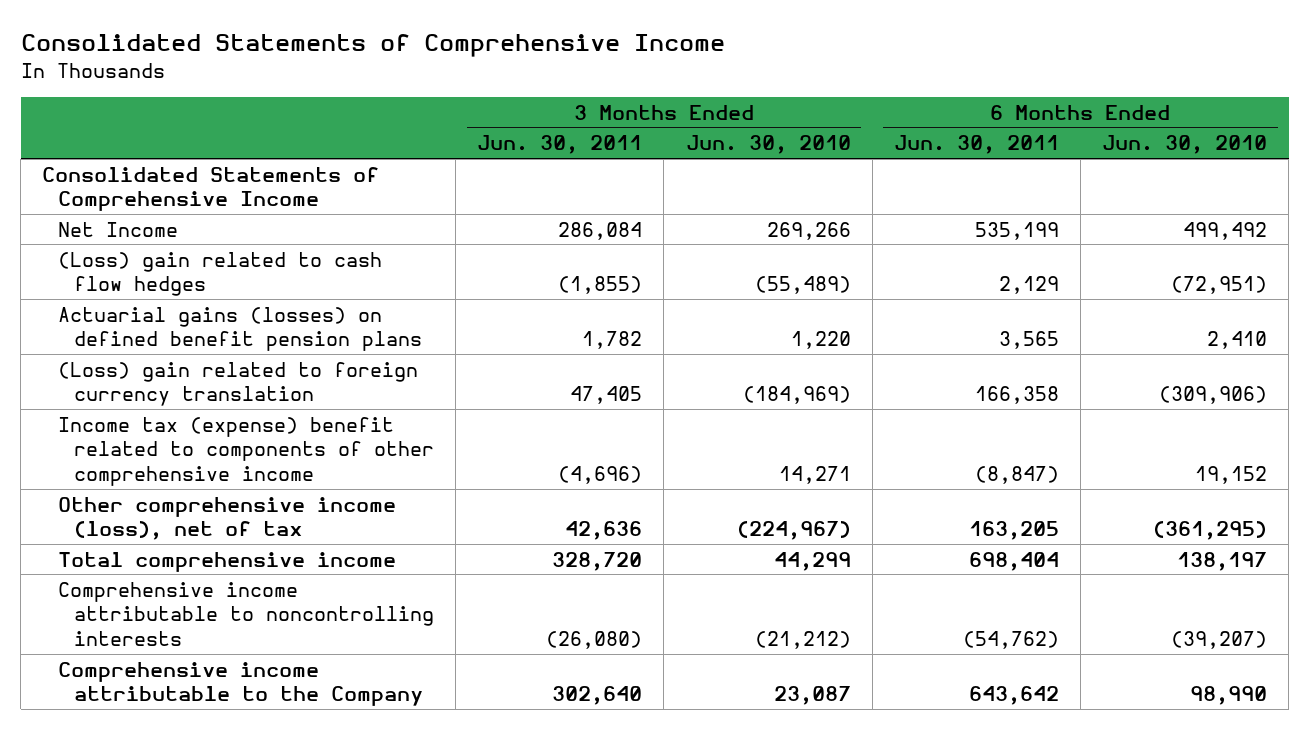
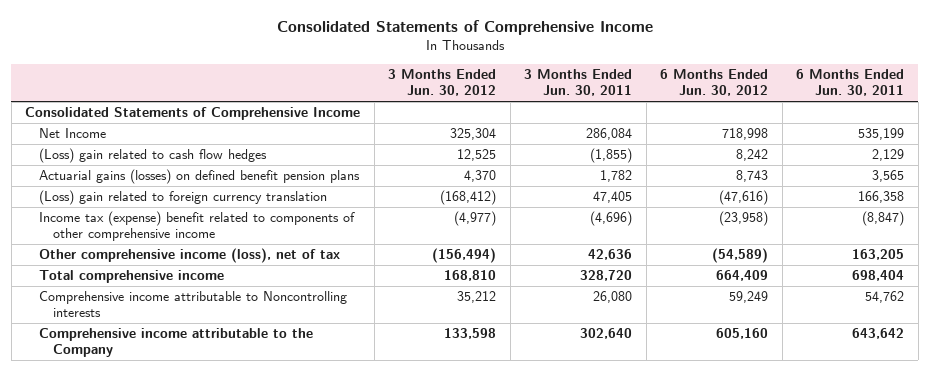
- | 3 Months Ended Jun. 30, 2011 | 3 Months Ended Jun. 30, 2010 | 6 Months Ended Jun. 30, 2011 | 6 Months Ended Jun. 30, 2010
+ | 3 Months Ended Jun. 30, 2012 | 3 Months Ended Jun. 30, 2011 | 6 Months Ended Jun. 30, 2012 | 6 Months Ended Jun. 30, 2011
- Comprehensive income attributable to noncontrolling interests | (26,080) | (21,212) | (54,762) | (39,207)
+ Comprehensive income attributable to Noncontrolling interests | 35,212 | 26,080 | 59,249 | 54,762

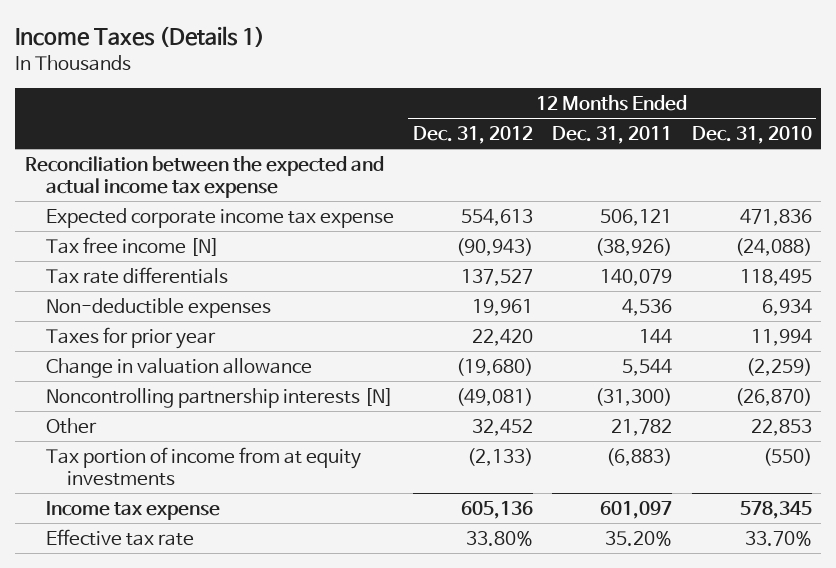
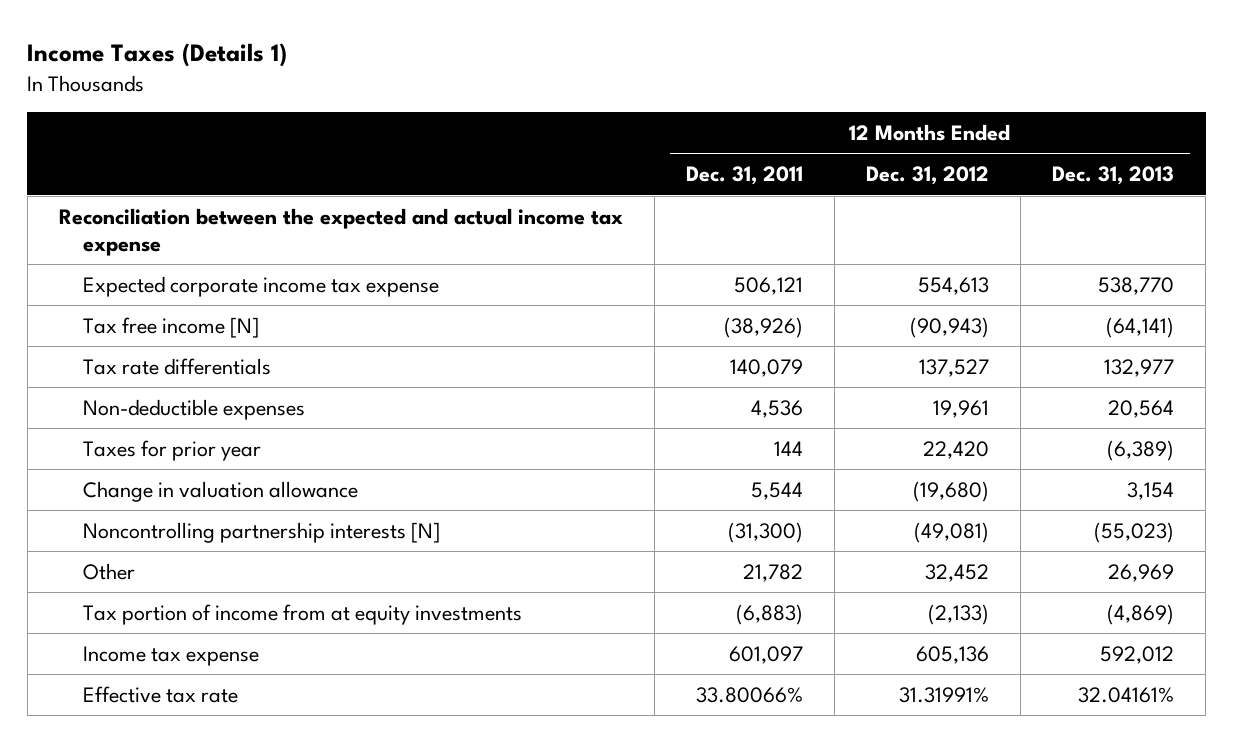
- | 12 Months Ended Dec. 31, 2012 | 12 Months Ended Dec. 31, 2011 | 12 Months Ended Dec. 31, 2010
+ | 12 Months Ended Dec. 31, 2011 | 12 Months Ended Dec. 31, 2012 | 12 Months Ended Dec. 31, 2013
- Effective tax rate | 33.80% | 35.20% | 33.70%
+ Effective tax rate | 33.80066% | 31.31991% | 32.04161%

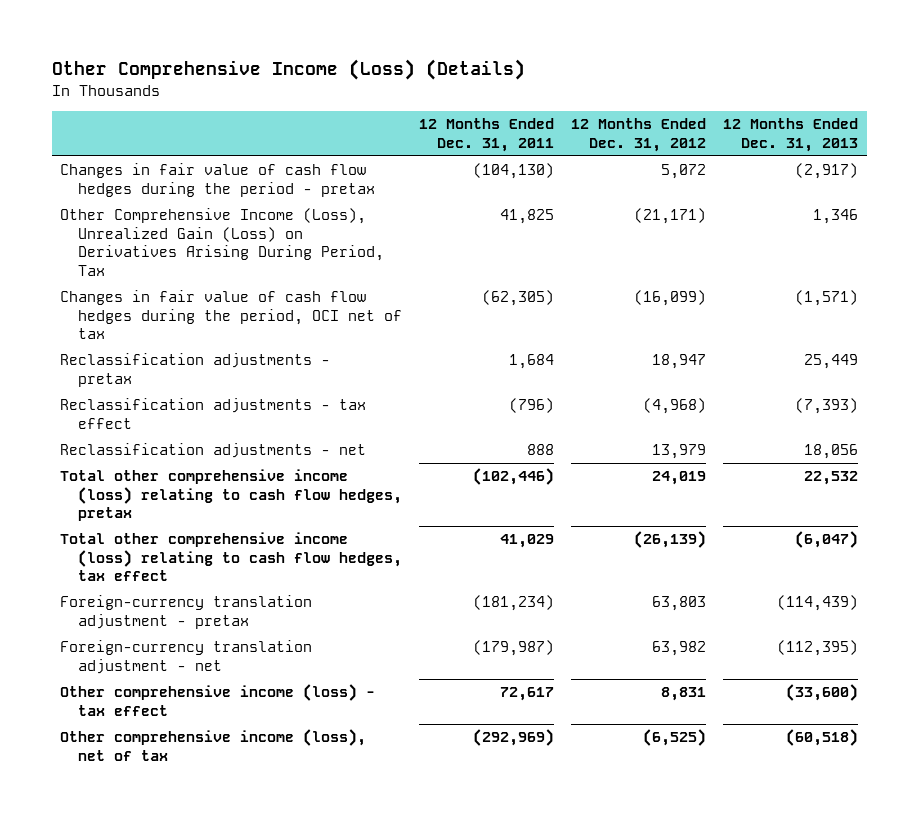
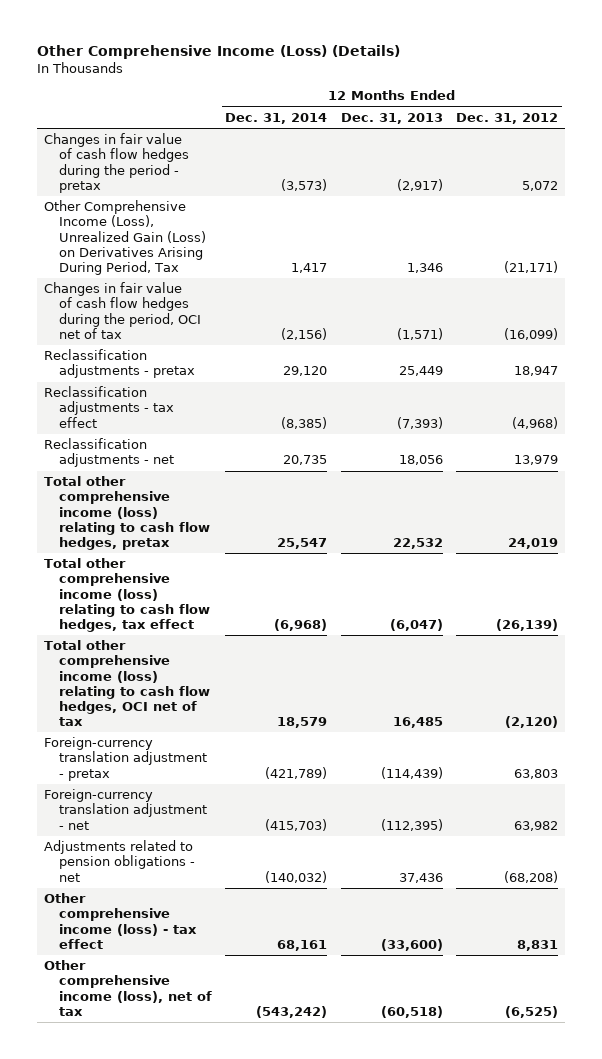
- | 12 Months Ended Dec. 31, 2011 | 12 Months Ended Dec. 31, 2012 | 12 Months Ended Dec. 31, 2013
+ | 12 Months Ended Dec. 31, 2014 | 12 Months Ended Dec. 31, 2013 | 12 Months Ended Dec. 31, 2012
+ Total other comprehensive income (loss) relating to cash flow hedges, OCI net of tax | 18,579 | 16,485 | (2,120)
+ Adjustments related to pension obligations - net | (140,032) | 37,436 | (68,208)

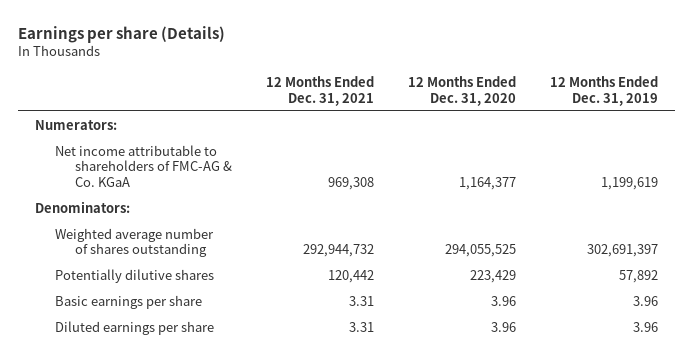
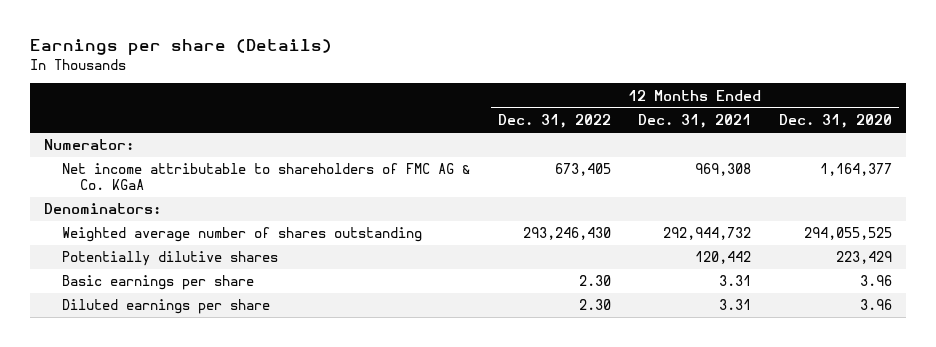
- | 12 Months Ended Dec. 31, 2021 | 12 Months Ended Dec. 31, 2020 | 12 Months Ended Dec. 31, 2019
+ | 12 Months Ended Dec. 31, 2022 | 12 Months Ended Dec. 31, 2021 | 12 Months Ended Dec. 31, 2020
- Numerators:
- Net income attributable to shareholders of FMC-AG & Co. KGaA | 969,308 | 1,164,377 | 1,199,619
+ Numerator:
+ Net income attributable to shareholders of FMC AG & Co. KGaA | 673,405 | 969,308 | 1,164,377

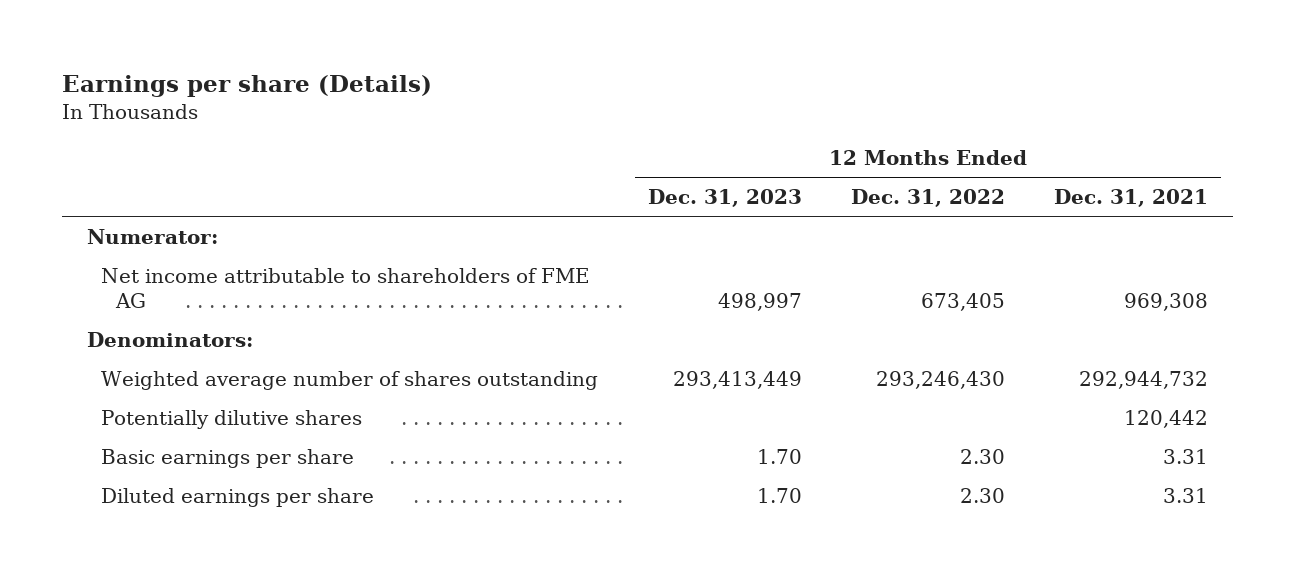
- | 12 Months Ended Dec. 31, 2022 | 12 Months Ended Dec. 31, 2021 | 12 Months Ended Dec. 31, 2020
+ | 12 Months Ended Dec. 31, 2023 | 12 Months Ended Dec. 31, 2022 | 12 Months Ended Dec. 31, 2021
- Net income attributable to shareholders of FMC AG & Co. KGaA | 673,405 | 969,308 | 1,164,377
+ Net income attributable to shareholders of FME AG | 498,997 | 673,405 | 969,308

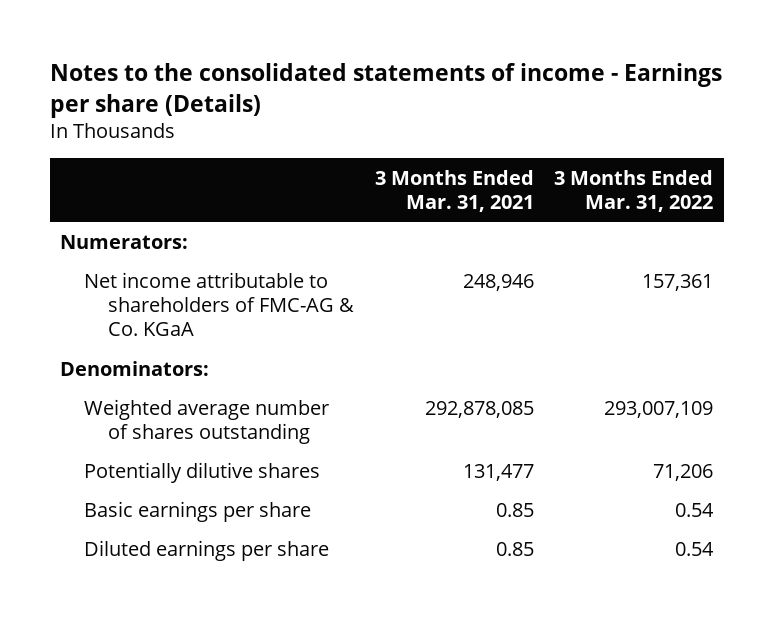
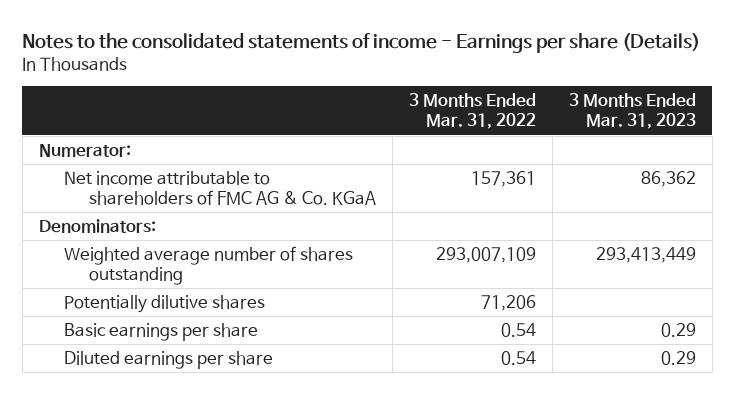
- | 3 Months Ended Mar. 31, 2021 | 3 Months Ended Mar. 31, 2022
+ | 3 Months Ended Mar. 31, 2022 | 3 Months Ended Mar. 31, 2023
- Numerators:
- Net income attributable to shareholders of FMC-AG & Co. KGaA | 248,946 | 157,361
+ Numerator:
+ Net income attributable to shareholders of FMC AG & Co. KGaA | 157,361 | 86,362

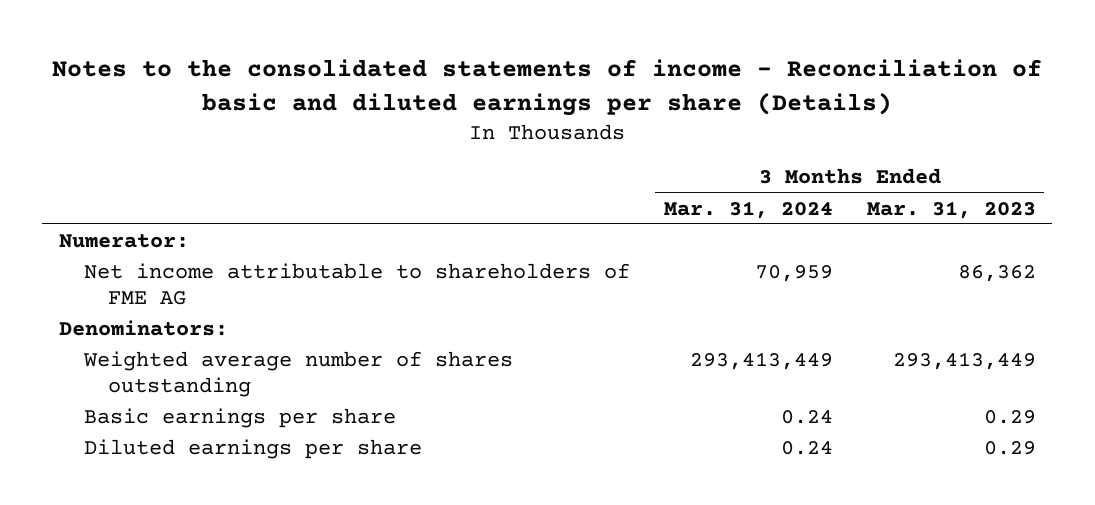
- Notes to the consolidated statements of income - Earnings per share (Details)
+ Notes to the consolidated statements of income - Reconciliation of basic and diluted earnings per share (Details)
- | 3 Months Ended Mar. 31, 2022 | 3 Months Ended Mar. 31, 2023
+ | 3 Months Ended Mar. 31, 2024 | 3 Months Ended Mar. 31, 2023
- Net income attributable to shareholders of FMC AG & Co. KGaA | 157,361 | 86,362
+ Net income attributable to shareholders of FME AG | 70,959 | 86,362
- Potentially dilutive shares | 71,206 |

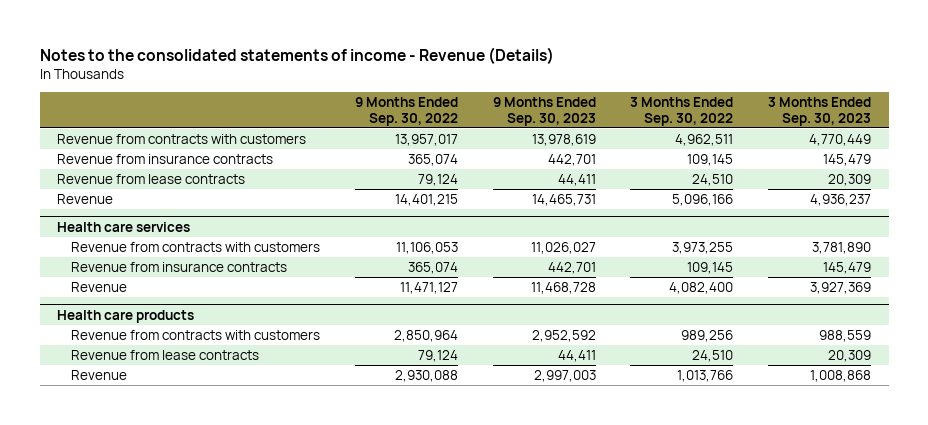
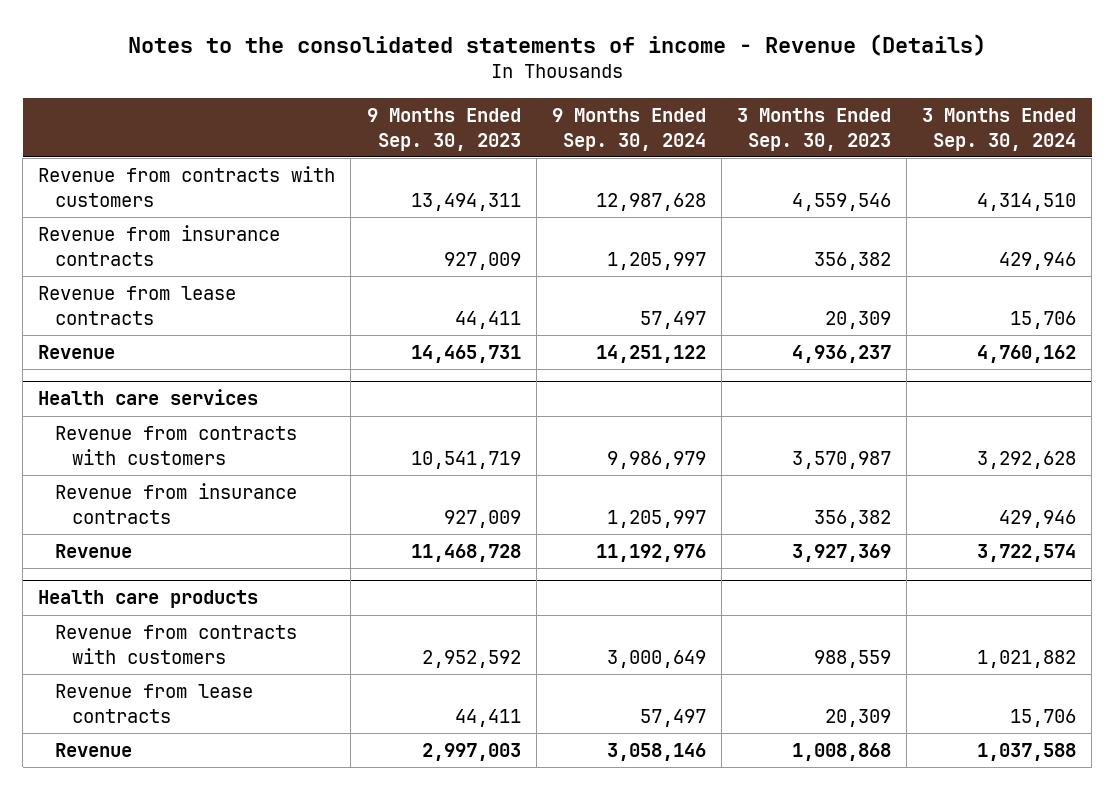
- | 9 Months Ended Sep. 30, 2022 | 9 Months Ended Sep. 30, 2023 | 3 Months Ended Sep. 30, 2022 | 3 Months Ended Sep. 30, 2023
+ | 9 Months Ended Sep. 30, 2023 | 9 Months Ended Sep. 30, 2024 | 3 Months Ended Sep. 30, 2023 | 3 Months Ended Sep. 30, 2024
- Revenue from contracts with customers | 13,957,017 | 13,978,619 | 4,962,511 | 4,770,449
- Revenue from insurance contracts | 365,074 | 442,701 | 109,145 | 145,479
+ Revenue from contracts with customers | 13,494,311 | 12,987,628 | 4,559,546 | 4,314,510
+ Revenue from insurance contracts | 927,009 | 1,205,997 | 356,382 | 429,946
@ Health care services
- Revenue from contracts with customers | 11,106,053 | 11,026,027 | 3,973,255 | 3,781,890
- Revenue from insurance contracts | 365,074 | 442,701 | 109,145 | 145,479
+ Revenue from contracts with customers | 10,541,719 | 9,986,979 | 3,570,987 | 3,292,628
+ Revenue from insurance contracts | 927,009 | 1,205,997 | 356,382 | 429,946

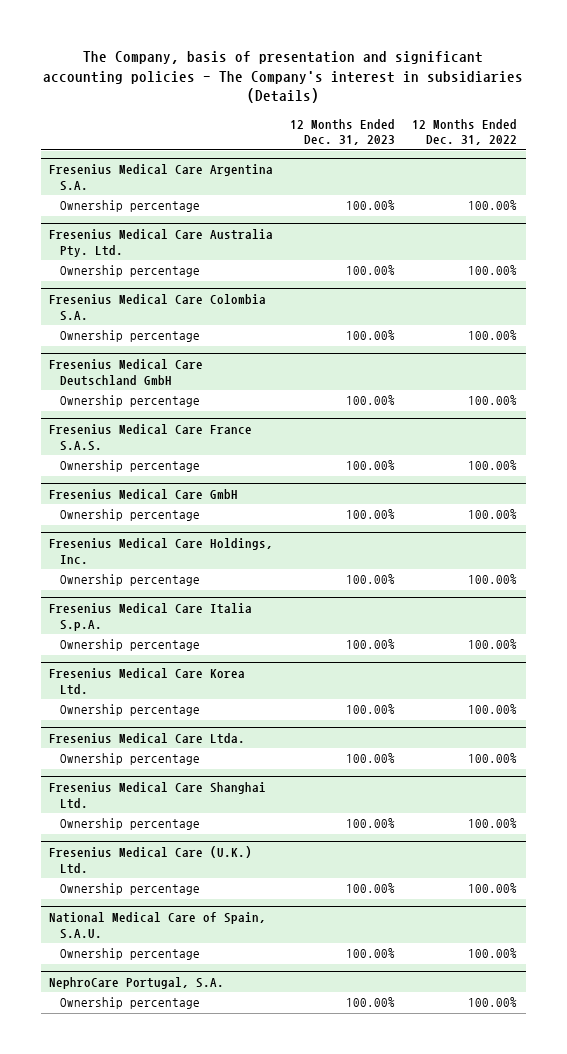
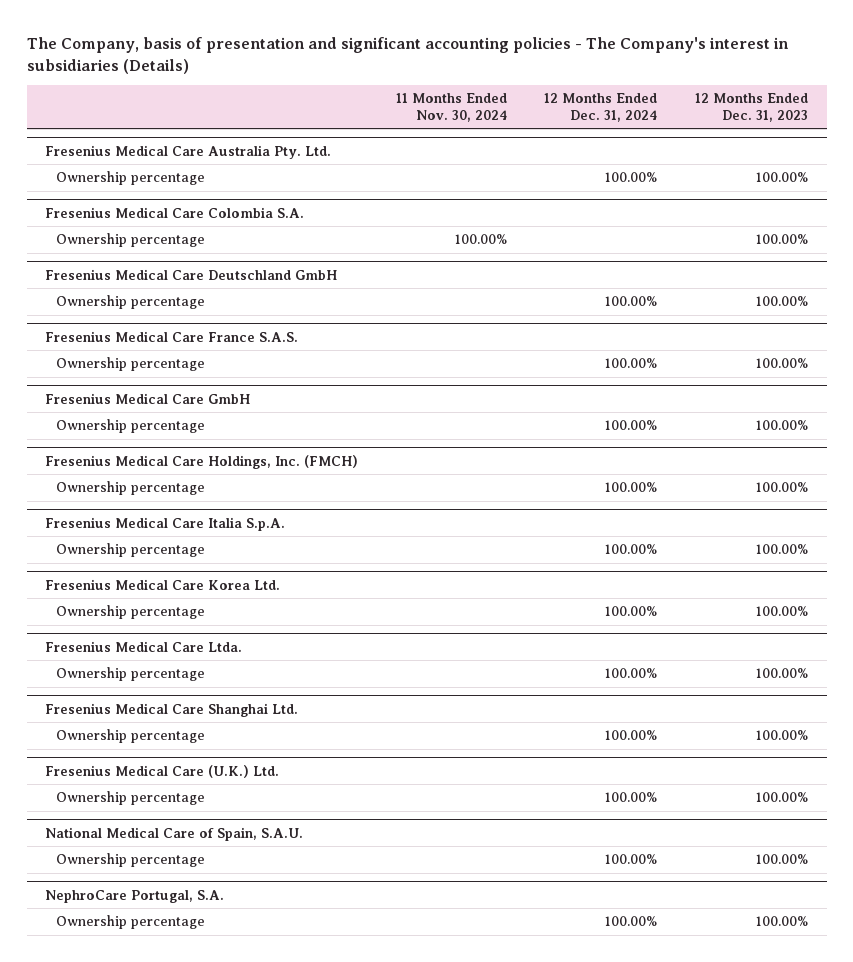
- | 12 Months Ended Dec. 31, 2023 | 12 Months Ended Dec. 31, 2022
+ | 11 Months Ended Nov. 30, 2024 | 12 Months Ended Dec. 31, 2024 | 12 Months Ended Dec. 31, 2023
- Fresenius Medical Care Argentina S.A.
- Ownership percentage | 100.00% | 100.00%
- Fresenius Medical Care Holdings, Inc.
+ Fresenius Medical Care Holdings, Inc. (FMCH)

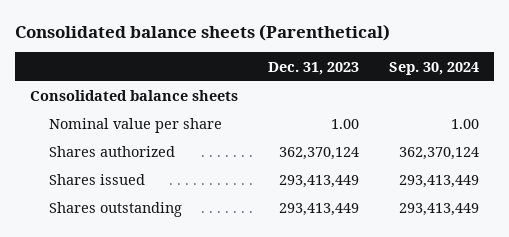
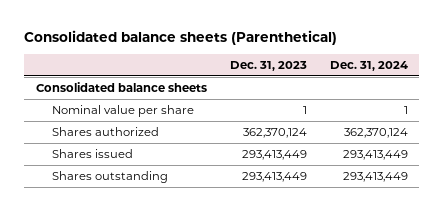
- | Dec. 31, 2023 | Sep. 30, 2024
+ | Dec. 31, 2023 | Dec. 31, 2024
- Nominal value per share | 1.00 | 1.00
+ Nominal value per share | 1 | 1

